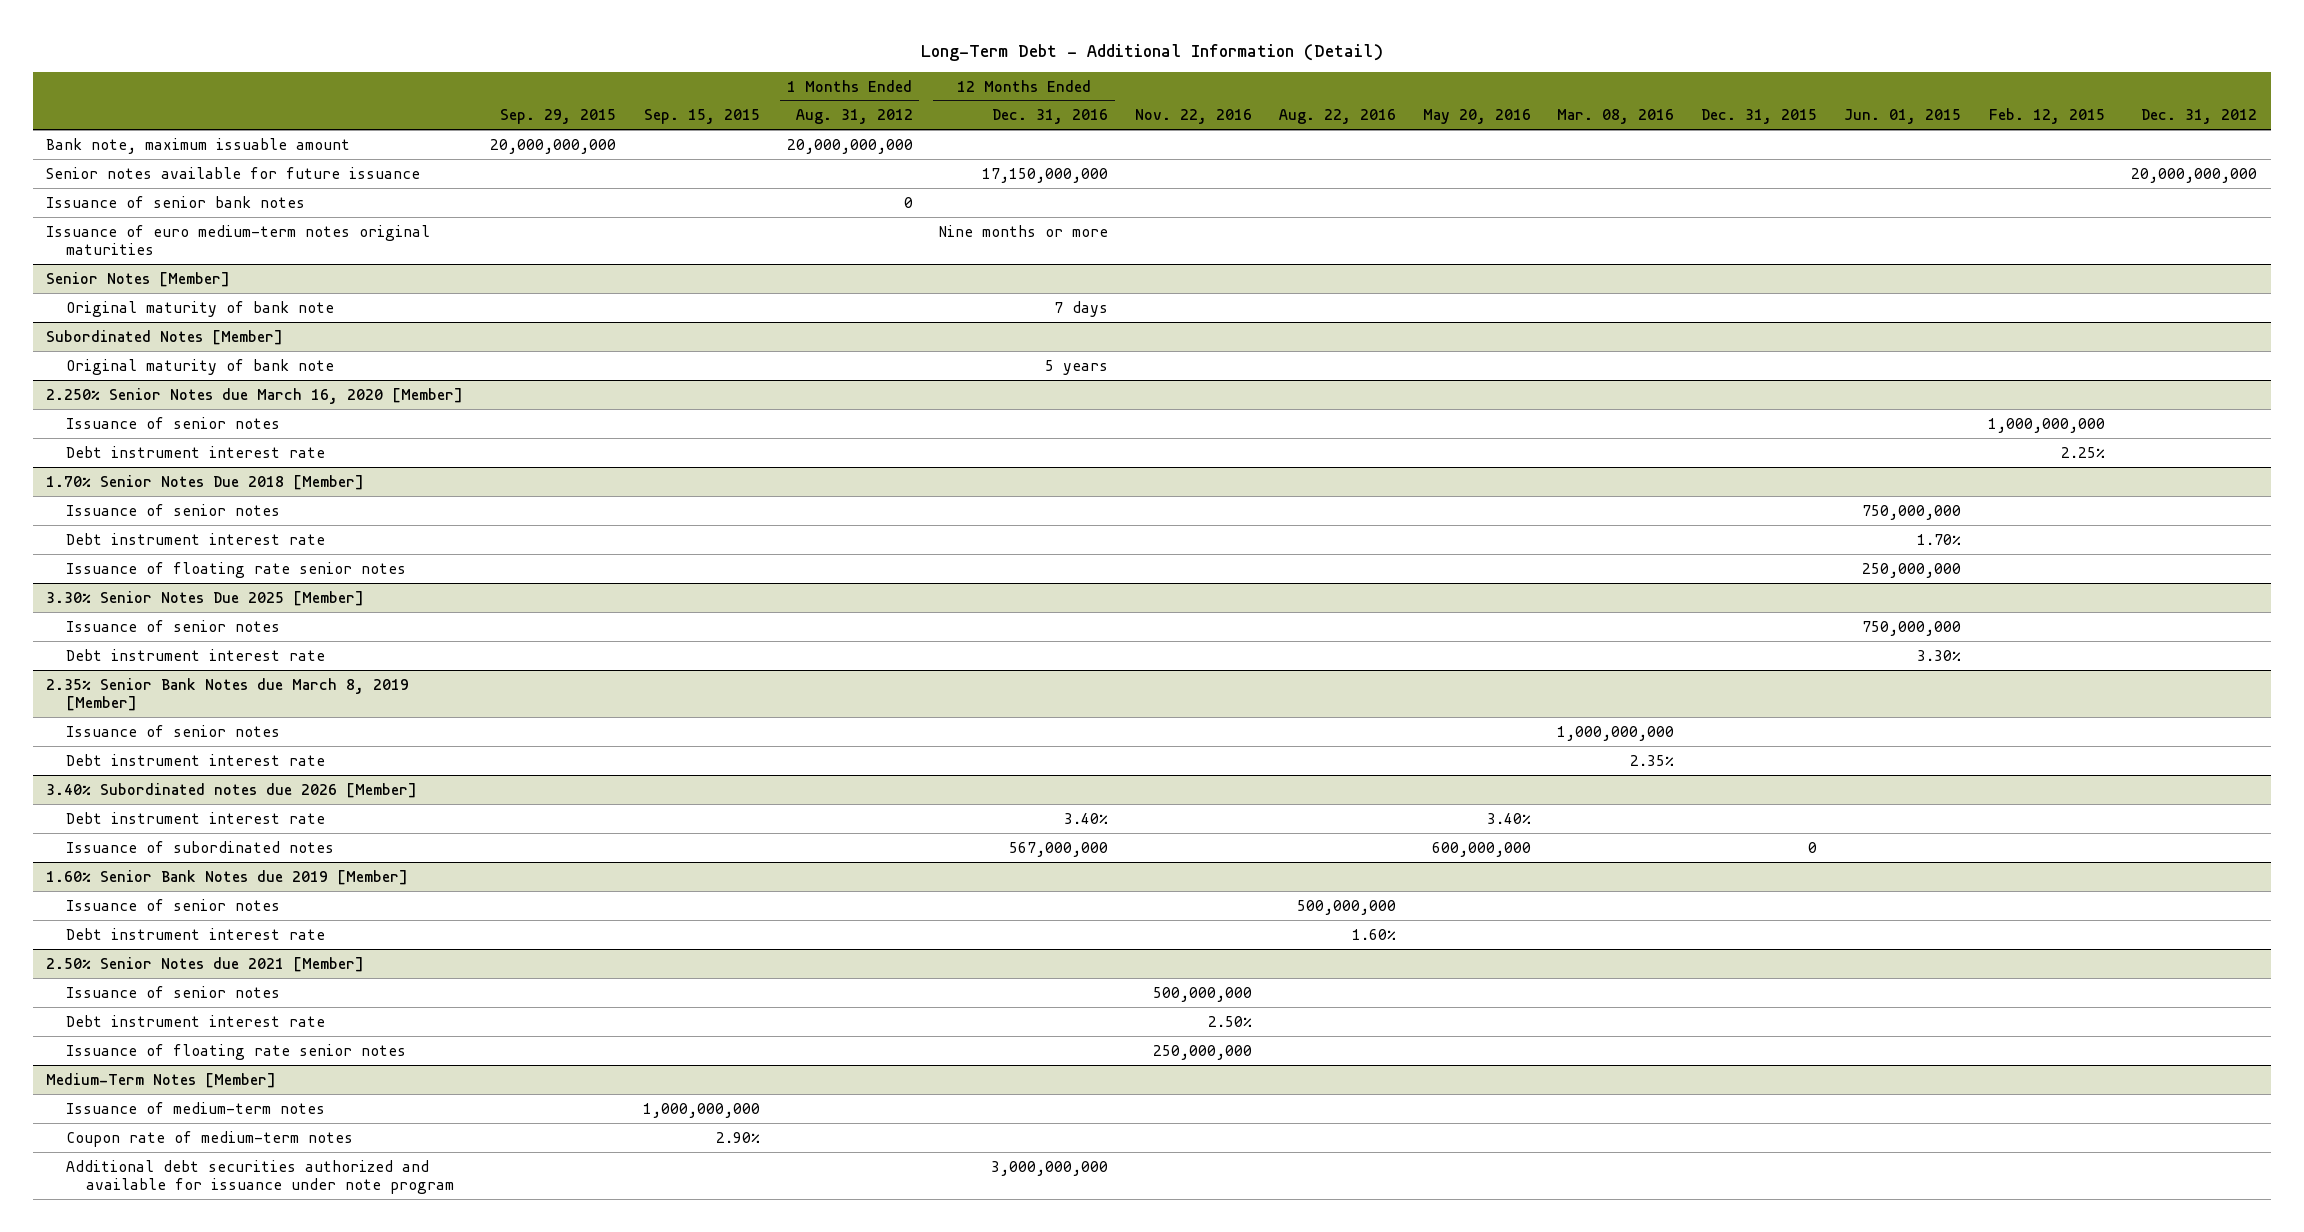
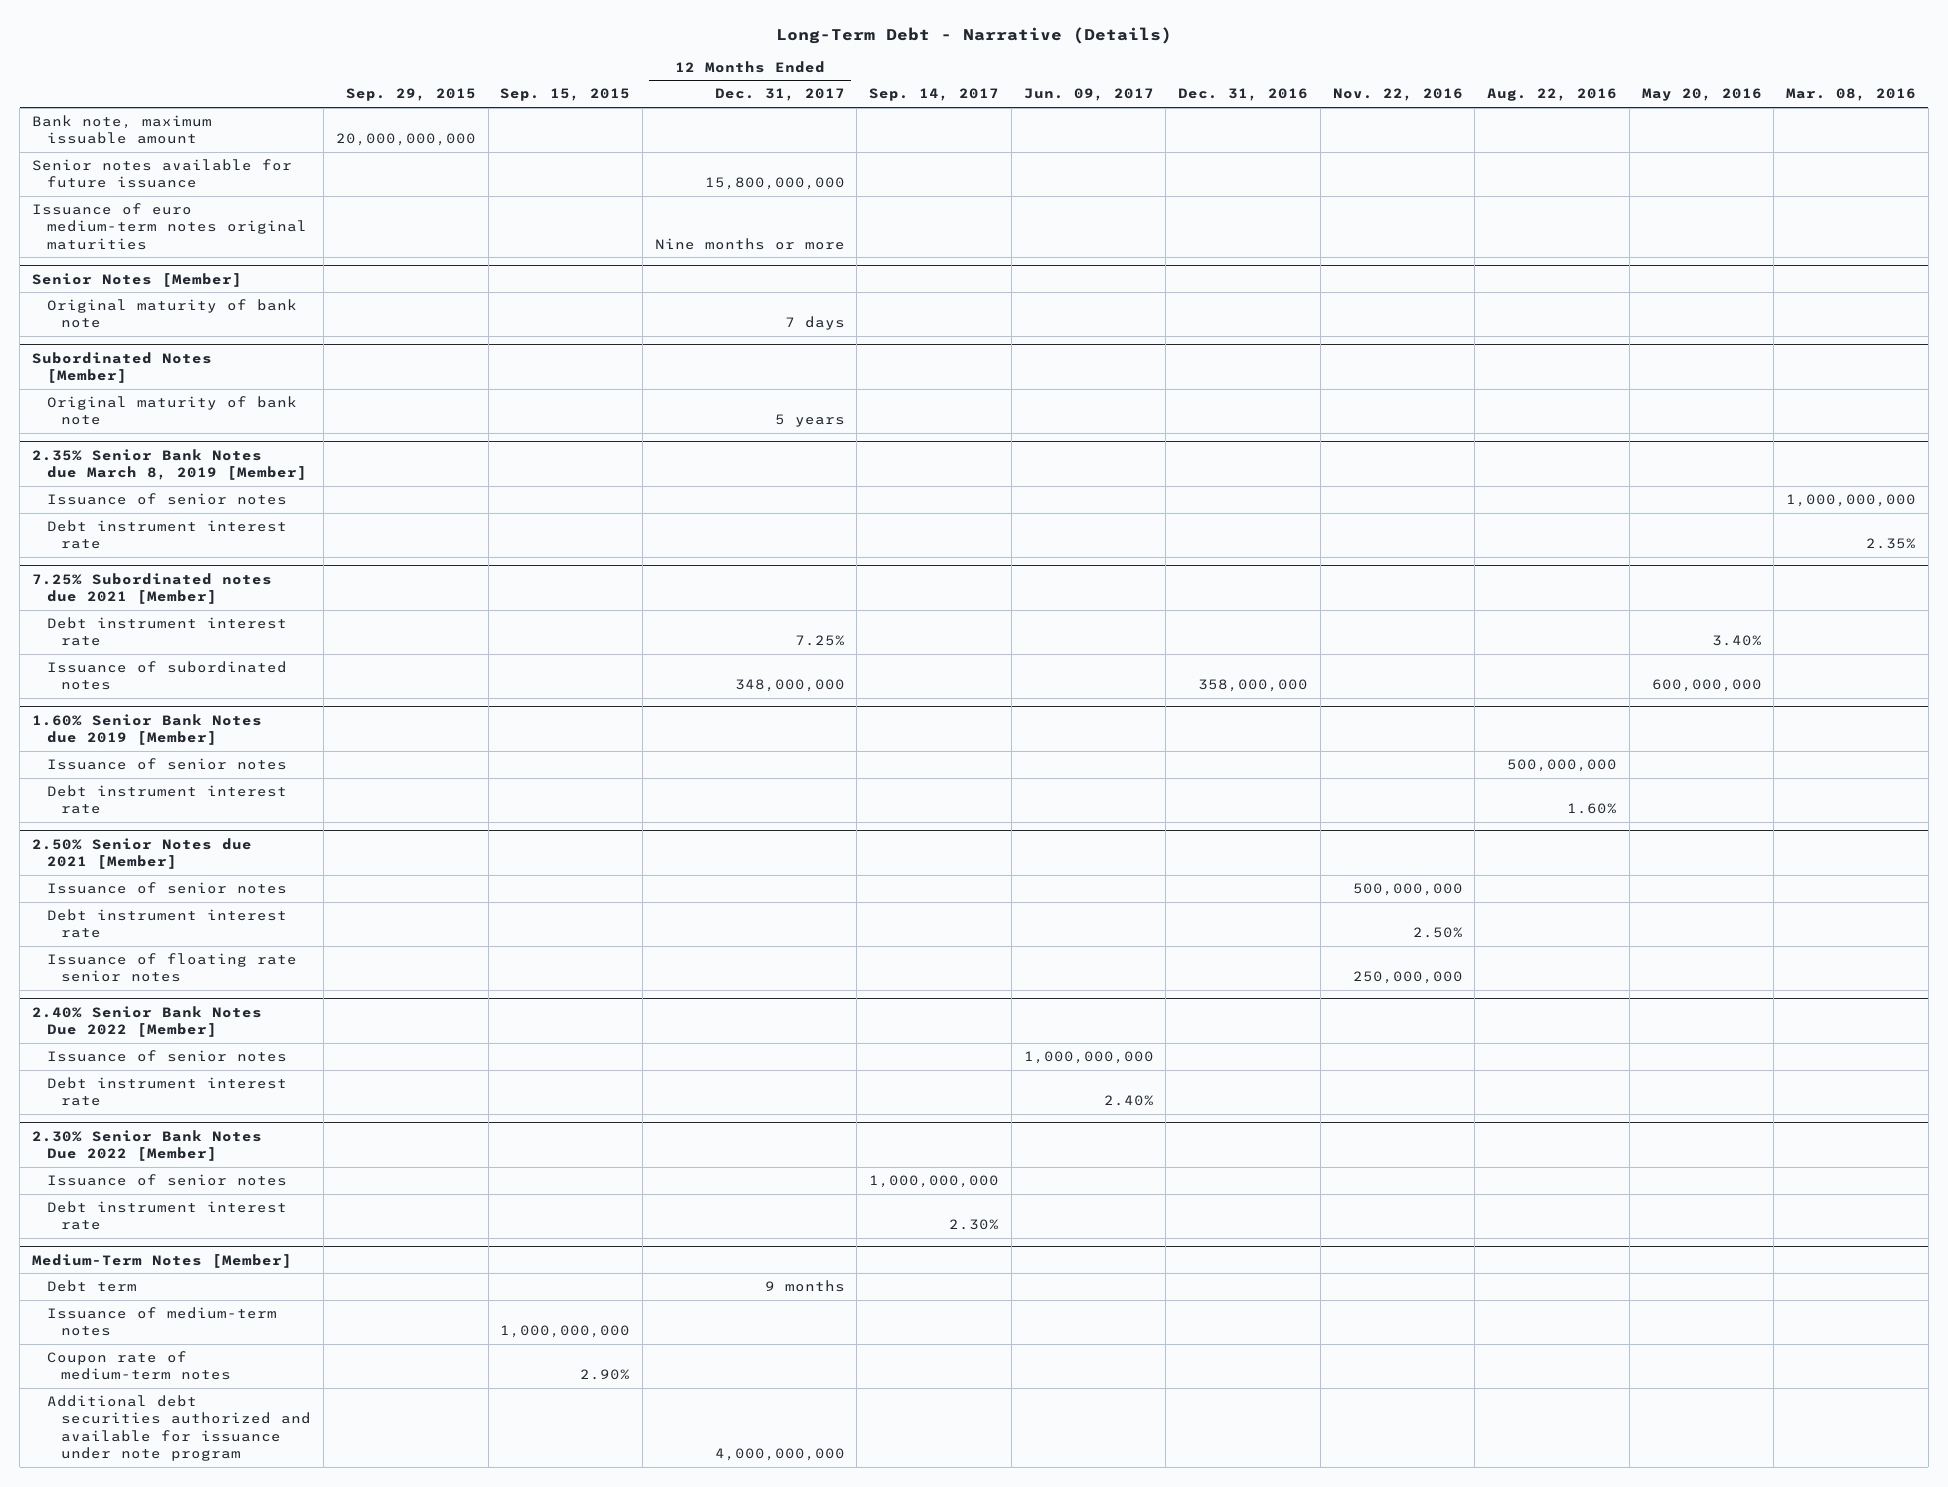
- Long-Term Debt - Additional Information (Detail)
+ Long-Term Debt - Narrative (Details)
- | Sep. 29, 2015 | Sep. 15, 2015 | 1 Months Ended Aug. 31, 2012 | 12 Months Ended Dec. 31, 2016 | Nov. 22, 2016 | Aug. 22, 2016 | May 20, 2016 | Mar. 08, 2016 | Dec. 31, 2015 | Jun. 01, 2015 | Feb. 12, 2015 | Dec. 31, 2012
+ | Sep. 29, 2015 | Sep. 15, 2015 | 12 Months Ended Dec. 31, 2017 | Sep. 14, 2017 | Jun. 09, 2017 | Dec. 31, 2016 | Nov. 22, 2016 | Aug. 22, 2016 | May 20, 2016 | Mar. 08, 2016
- Issuance of senior bank notes | | | 0 | | | | | | | | |
- 2.250% Senior Notes due March 16, 2020 [Member]
- Issuance of senior notes | | | | | | | | | | | 1,000,000,000 |
- Debt instrument interest rate | | | | | | | | | | | 2.25% |
- 1.70% Senior Notes Due 2018 [Member]
- Issuance of senior notes | | | | | | | | | | 750,000,000 | |
- Debt instrument interest rate | | | | | | | | | | 1.70% | |
- Issuance of floating rate senior notes | | | | | | | | | | 250,000,000 | |
- 3.30% Senior Notes Due 2025 [Member]
- Issuance of senior notes | | | | | | | | | | 750,000,000 | |
- Debt instrument interest rate | | | | | | | | | | 3.30% | |
- 3.40% Subordinated notes due 2026 [Member]
+ 7.25% Subordinated notes due 2021 [Member]
+ 2.40% Senior Bank Notes Due 2022 [Member]
+ Issuance of senior notes | | | | | 1,000,000,000 | | | | |
+ Debt instrument interest rate | | | | | 2.40% | | | | |
+ 2.30% Senior Bank Notes Due 2022 [Member]
+ Issuance of senior notes | | | | 1,000,000,000 | | | | | |
+ Debt instrument interest rate | | | | 2.30% | | | | | |
@ Medium-Term Notes [Member]
+ Debt term | | | 9 months | | | | | | |

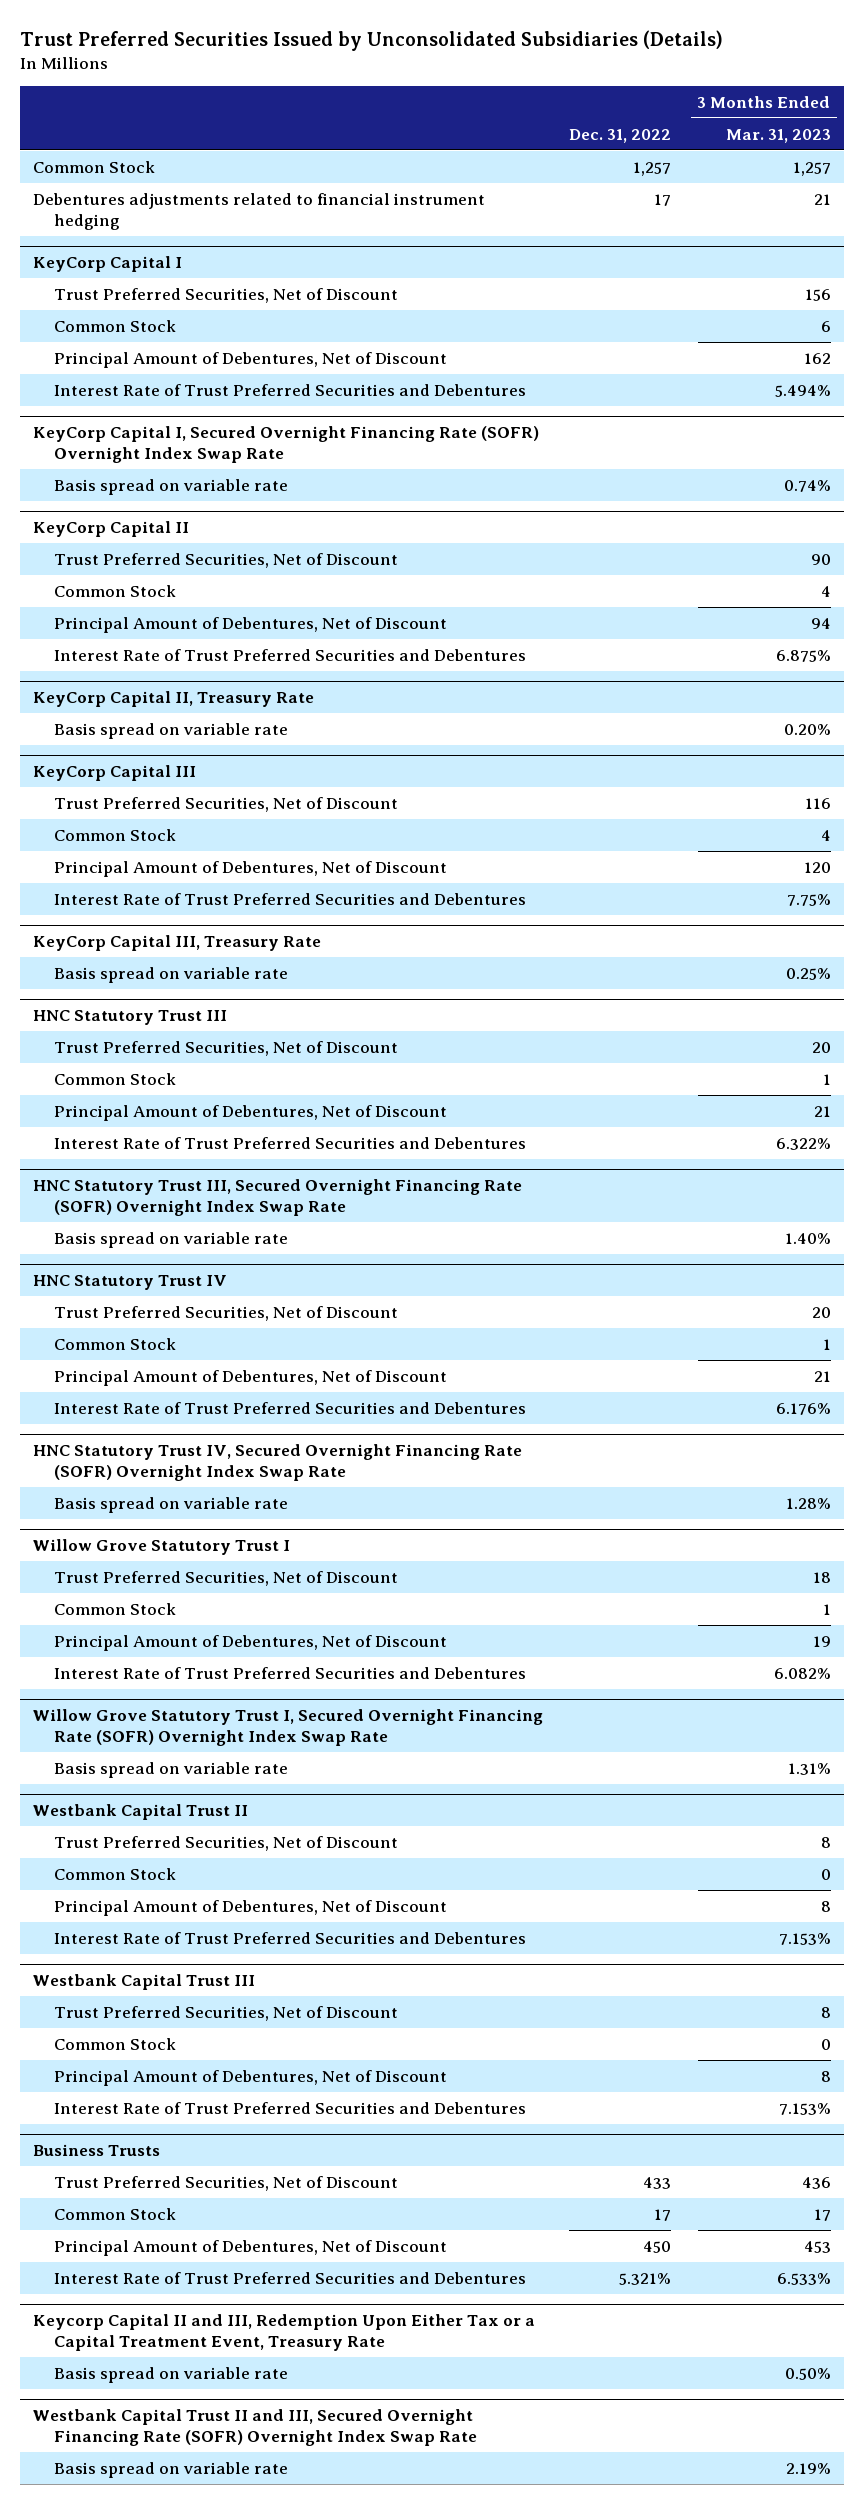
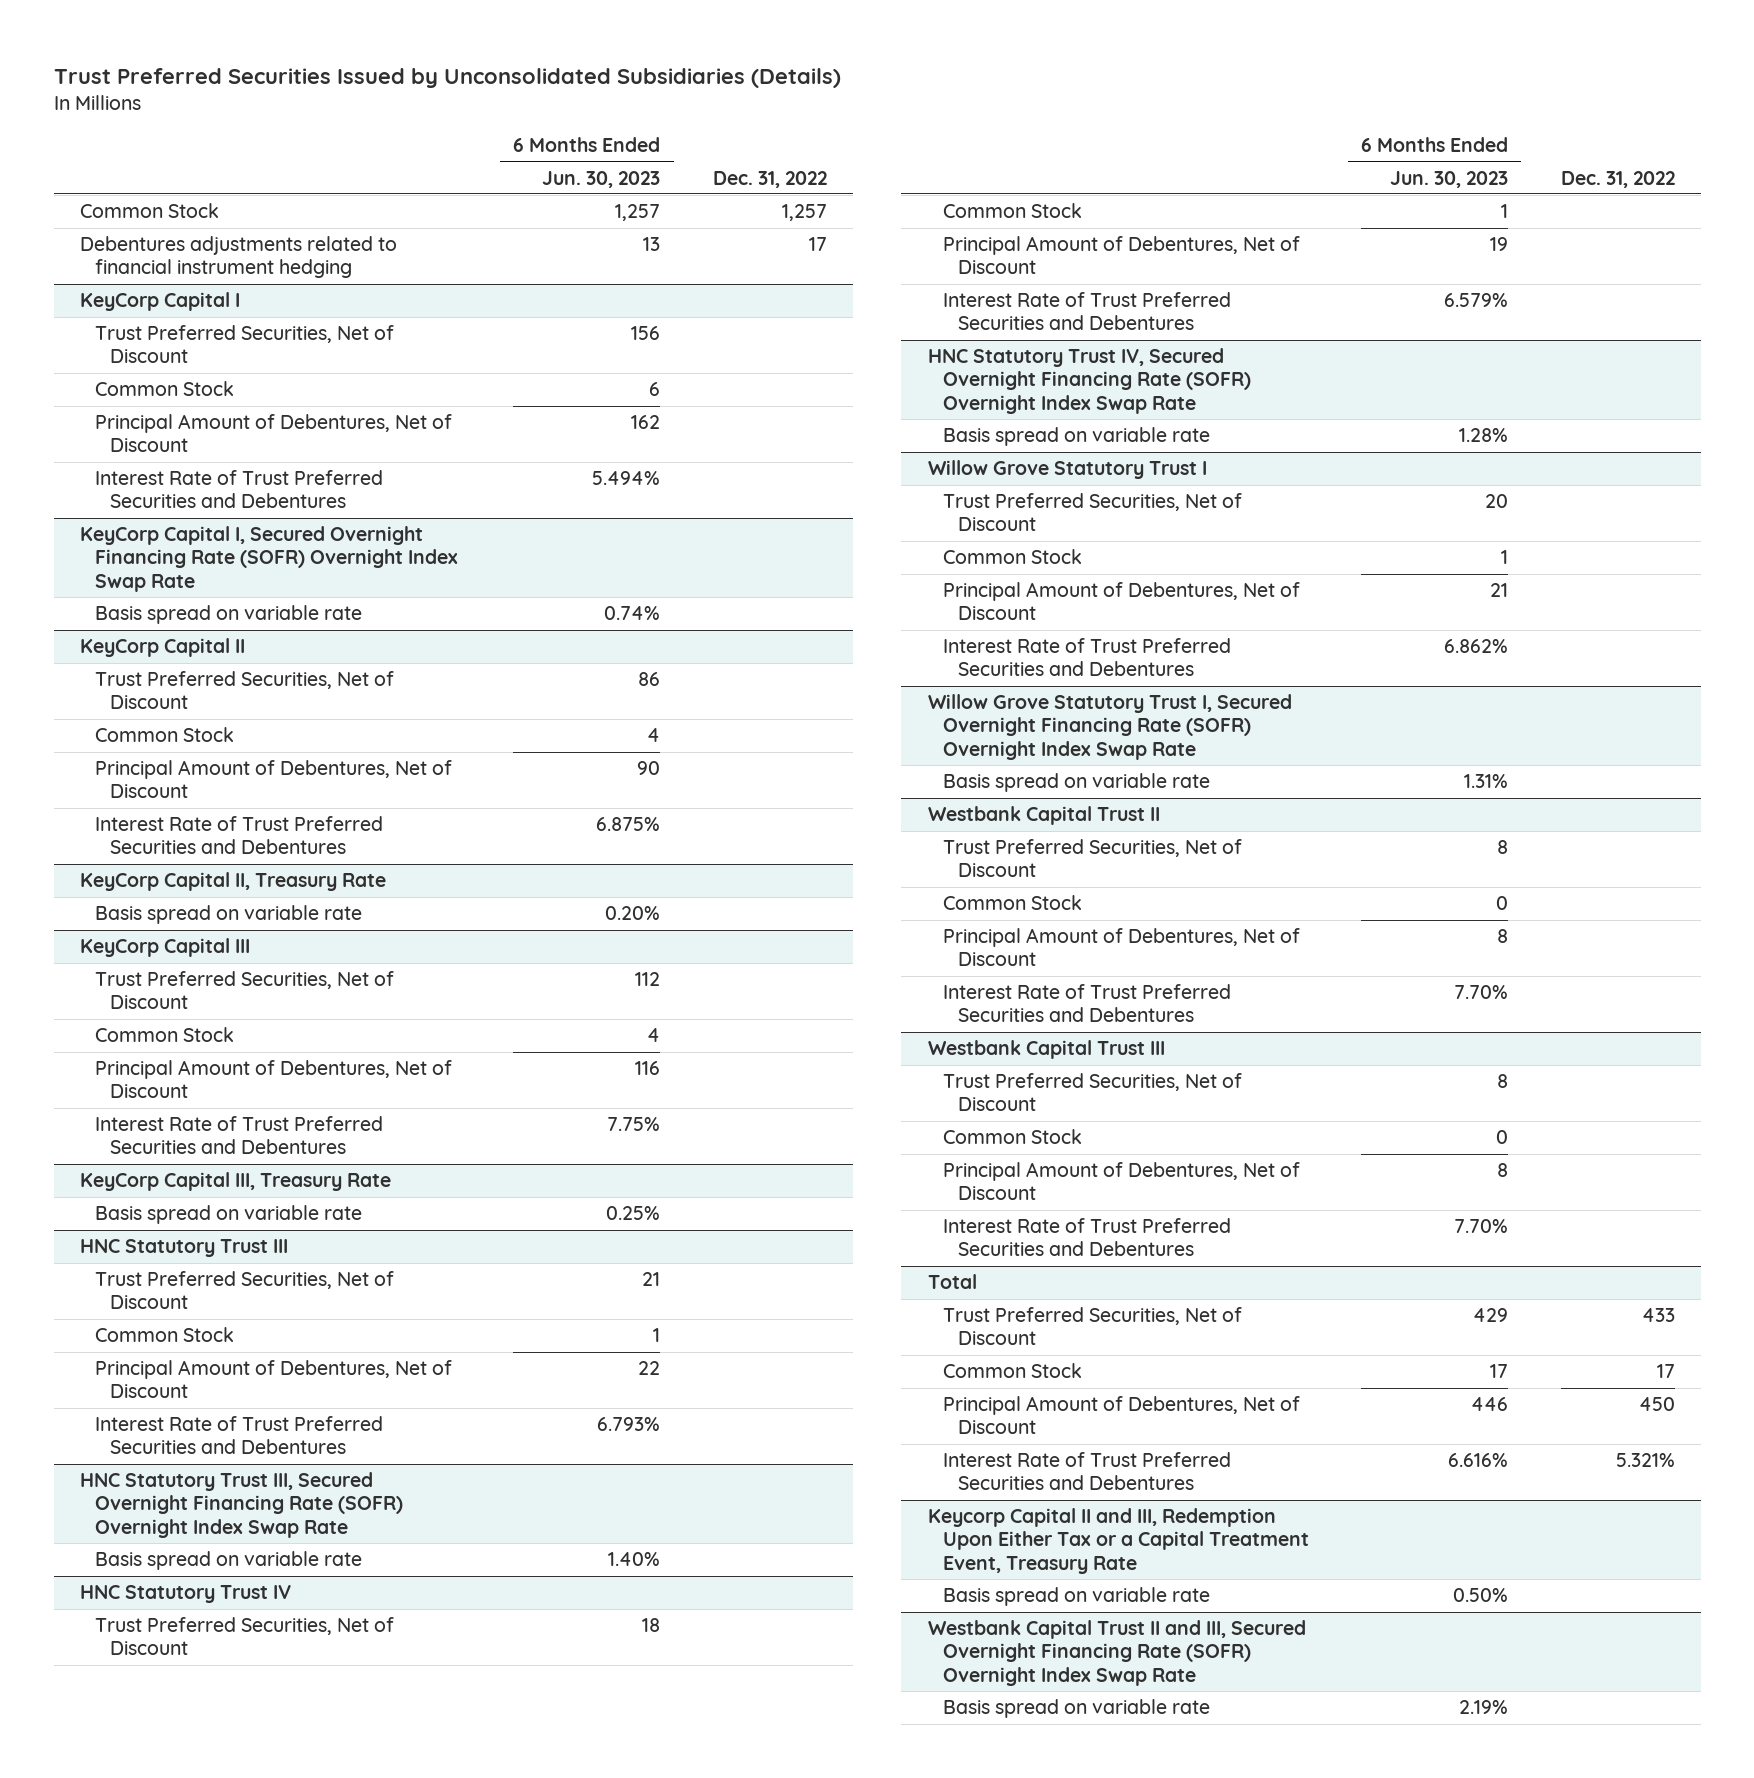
- | Dec. 31, 2022 | 3 Months Ended Mar. 31, 2023
+ | 6 Months Ended Jun. 30, 2023 | Dec. 31, 2022
- Business Trusts
+ Total

